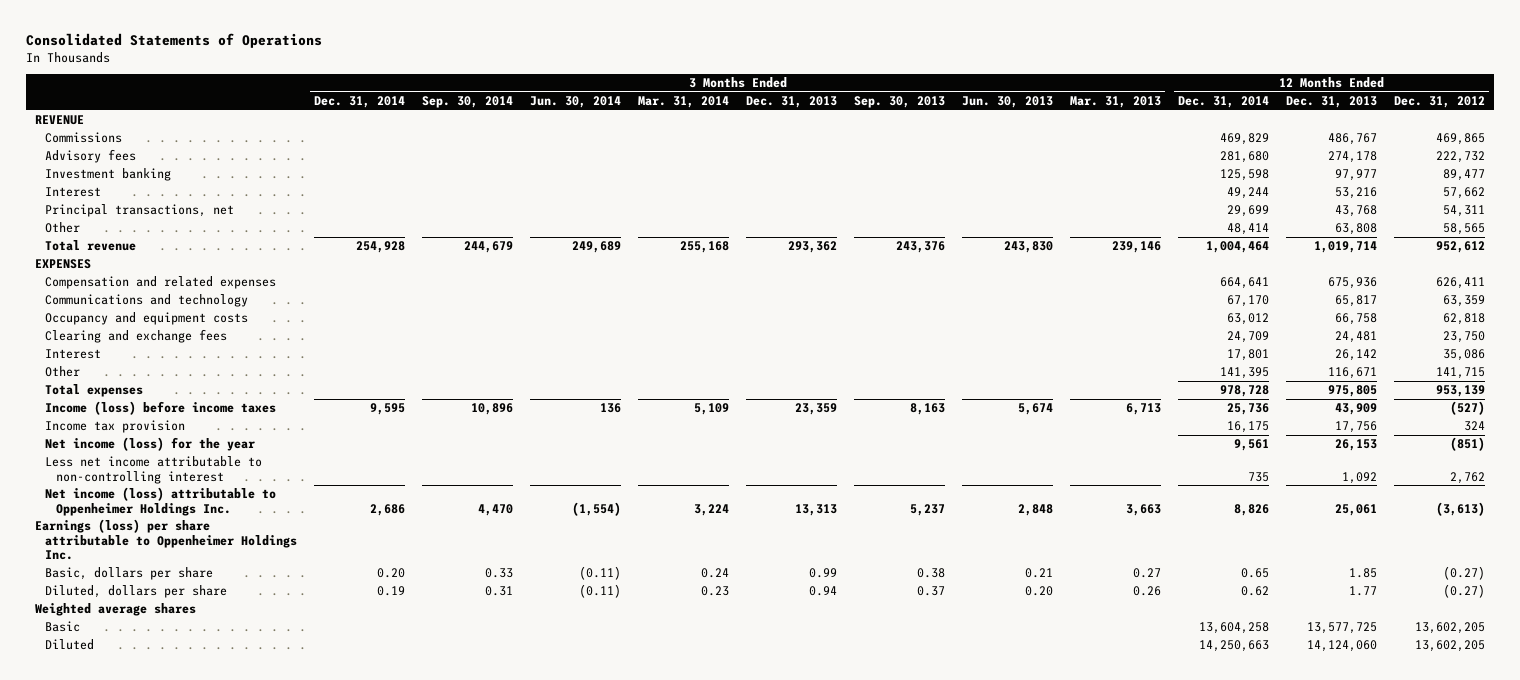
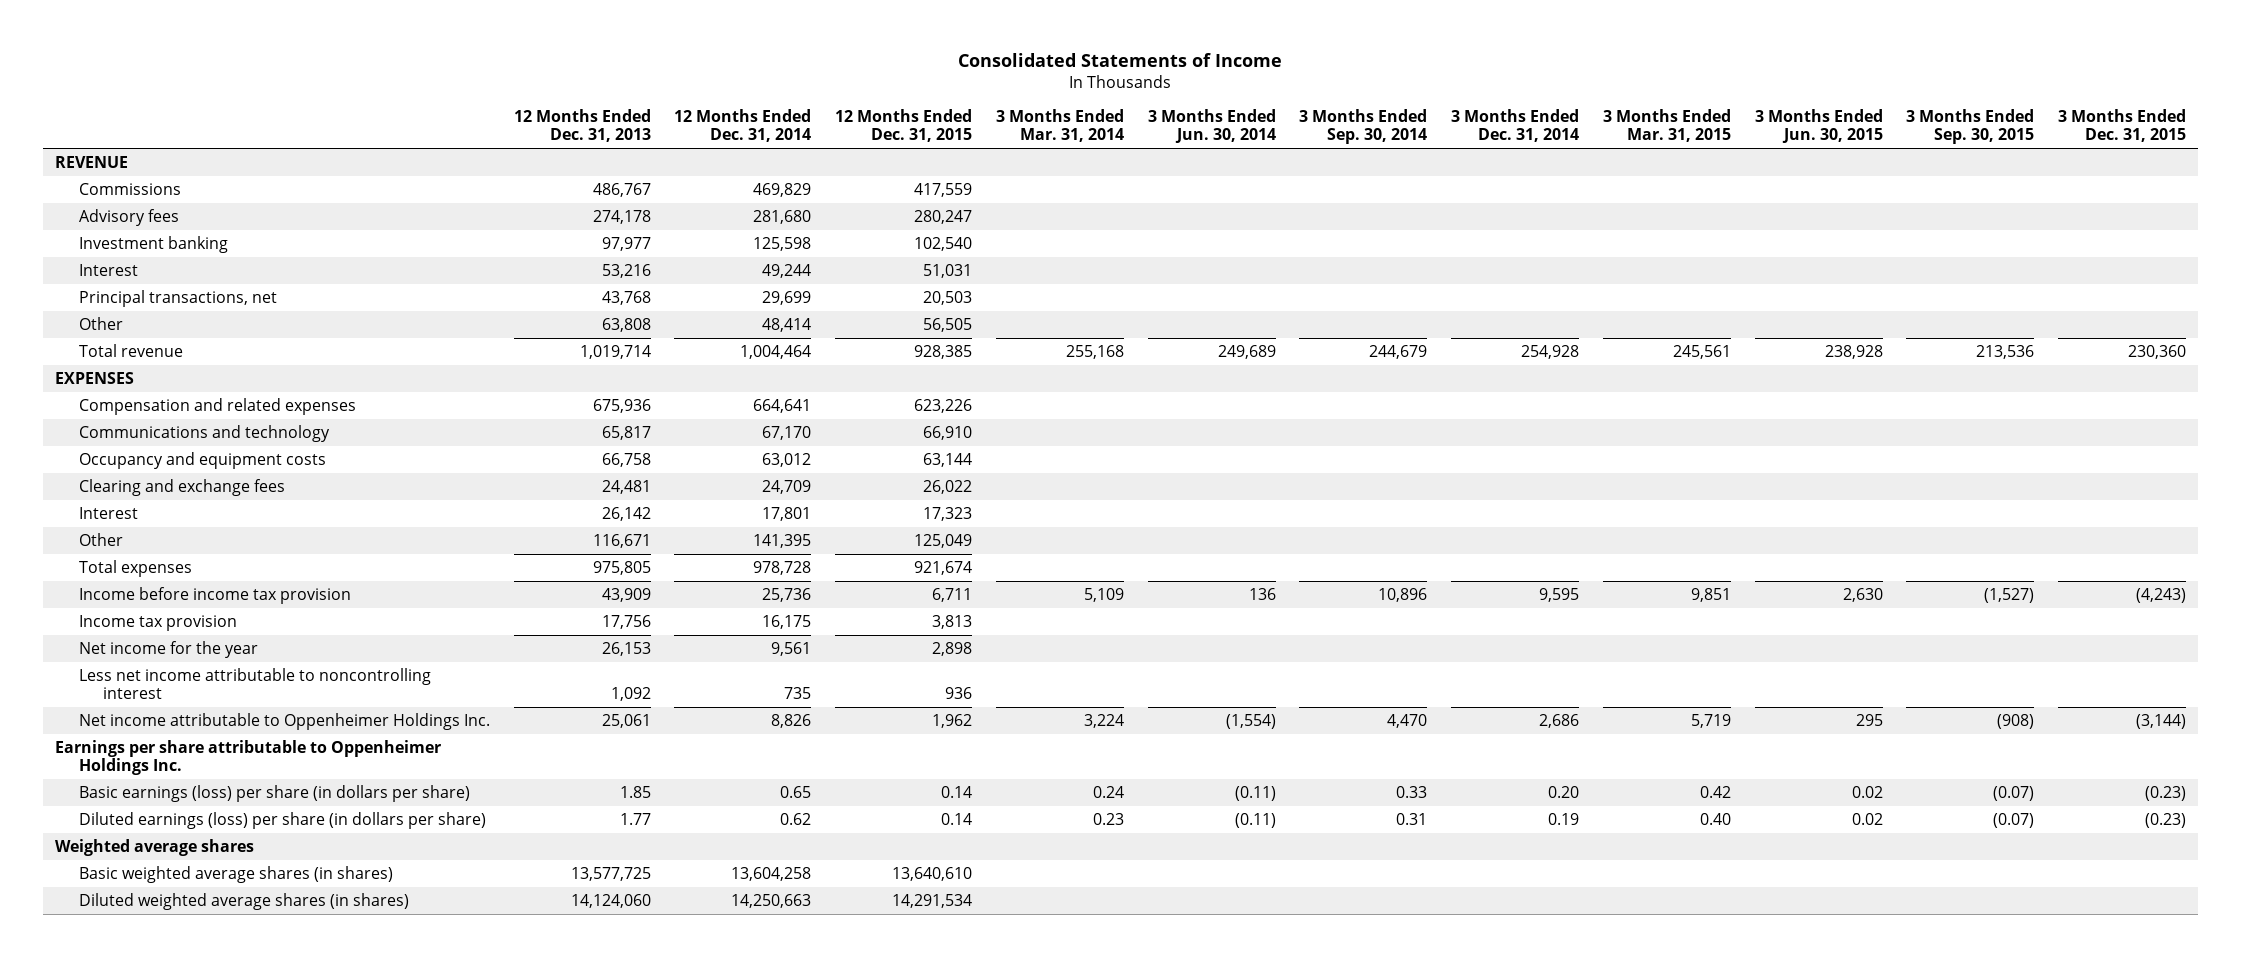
- Consolidated Statements of Operations
+ Consolidated Statements of Income
- | 3 Months Ended Dec. 31, 2014 | 3 Months Ended Sep. 30, 2014 | 3 Months Ended Jun. 30, 2014 | 3 Months Ended Mar. 31, 2014 | 3 Months Ended Dec. 31, 2013 | 3 Months Ended Sep. 30, 2013 | 3 Months Ended Jun. 30, 2013 | 3 Months Ended Mar. 31, 2013 | 12 Months Ended Dec. 31, 2014 | 12 Months Ended Dec. 31, 2013 | 12 Months Ended Dec. 31, 2012
+ | 12 Months Ended Dec. 31, 2013 | 12 Months Ended Dec. 31, 2014 | 12 Months Ended Dec. 31, 2015 | 3 Months Ended Mar. 31, 2014 | 3 Months Ended Jun. 30, 2014 | 3 Months Ended Sep. 30, 2014 | 3 Months Ended Dec. 31, 2014 | 3 Months Ended Mar. 31, 2015 | 3 Months Ended Jun. 30, 2015 | 3 Months Ended Sep. 30, 2015 | 3 Months Ended Dec. 31, 2015
- Income (loss) before income taxes | 9,595 | 10,896 | 136 | 5,109 | 23,359 | 8,163 | 5,674 | 6,713 | 25,736 | 43,909 | (527)
+ Income before income tax provision | 43,909 | 25,736 | 6,711 | 5,109 | 136 | 10,896 | 9,595 | 9,851 | 2,630 | (1,527) | (4,243)
- Net income (loss) for the year | | | | | | | | | 9,561 | 26,153 | (851)
- Less net income attributable to non-controlling interest | | | | | | | | | 735 | 1,092 | 2,762
- Net income (loss) attributable to Oppenheimer Holdings Inc. | 2,686 | 4,470 | (1,554) | 3,224 | 13,313 | 5,237 | 2,848 | 3,663 | 8,826 | 25,061 | (3,613)
- Earnings (loss) per share attributable to Oppenheimer Holdings Inc.
- Basic, dollars per share | 0.20 | 0.33 | (0.11) | 0.24 | 0.99 | 0.38 | 0.21 | 0.27 | 0.65 | 1.85 | (0.27)
- Diluted, dollars per share | 0.19 | 0.31 | (0.11) | 0.23 | 0.94 | 0.37 | 0.20 | 0.26 | 0.62 | 1.77 | (0.27)
+ Net income for the year | 26,153 | 9,561 | 2,898 | | | | | | | |
+ Less net income attributable to noncontrolling interest | 1,092 | 735 | 936 | | | | | | | |
+ Net income attributable to Oppenheimer Holdings Inc. | 25,061 | 8,826 | 1,962 | 3,224 | (1,554) | 4,470 | 2,686 | 5,719 | 295 | (908) | (3,144)
+ Earnings per share attributable to Oppenheimer Holdings Inc.
+ Basic earnings (loss) per share (in dollars per share) | 1.85 | 0.65 | 0.14 | 0.24 | (0.11) | 0.33 | 0.20 | 0.42 | 0.02 | (0.07) | (0.23)
+ Diluted earnings (loss) per share (in dollars per share) | 1.77 | 0.62 | 0.14 | 0.23 | (0.11) | 0.31 | 0.19 | 0.40 | 0.02 | (0.07) | (0.23)
- Basic | | | | | | | | | 13,604,258 | 13,577,725 | 13,602,205
- Diluted | | | | | | | | | 14,250,663 | 14,124,060 | 13,602,205
+ Basic weighted average shares (in shares) | 13,577,725 | 13,604,258 | 13,640,610 | | | | | | | |
+ Diluted weighted average shares (in shares) | 14,124,060 | 14,250,663 | 14,291,534 | | | | | | | |

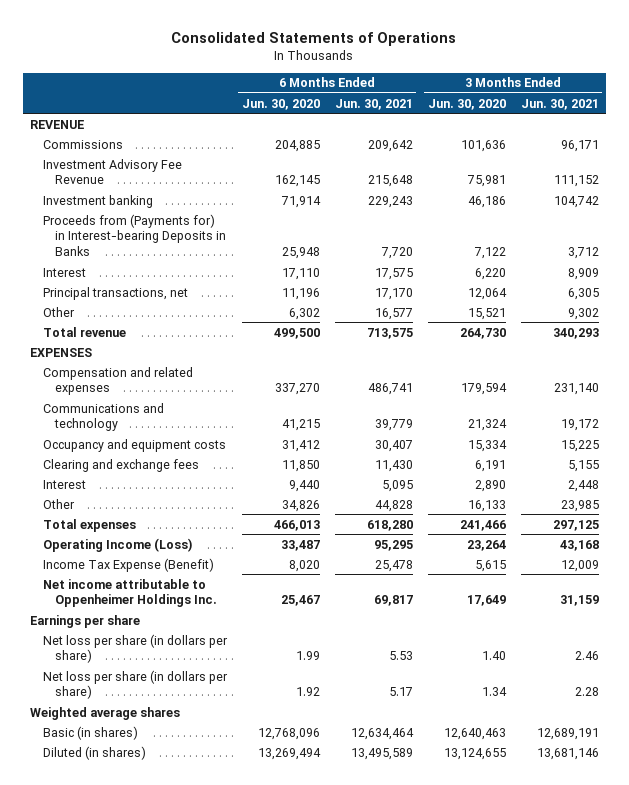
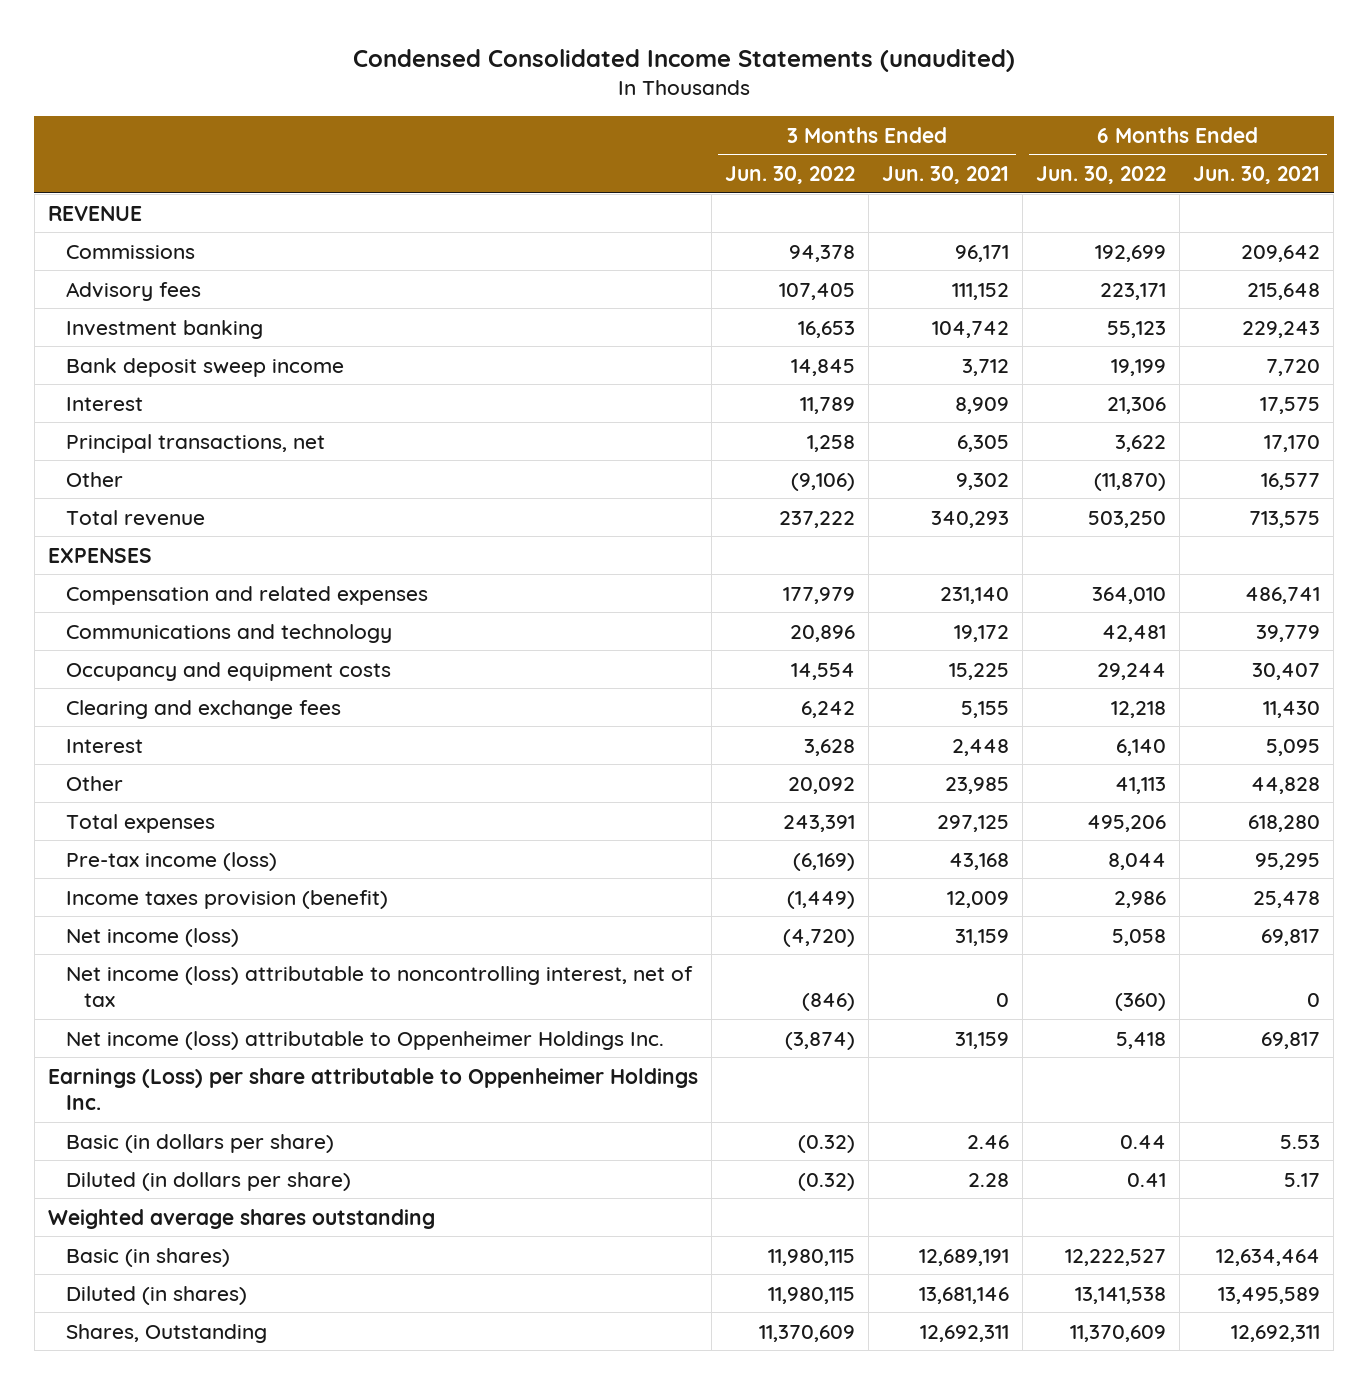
- Consolidated Statements of Operations
+ Condensed Consolidated Income Statements (unaudited)
- | 6 Months Ended Jun. 30, 2020 | 6 Months Ended Jun. 30, 2021 | 3 Months Ended Jun. 30, 2020 | 3 Months Ended Jun. 30, 2021
+ | 3 Months Ended Jun. 30, 2022 | 3 Months Ended Jun. 30, 2021 | 6 Months Ended Jun. 30, 2022 | 6 Months Ended Jun. 30, 2021
- Investment Advisory Fee Revenue | 162,145 | 215,648 | 75,981 | 111,152
+ Advisory fees | 107,405 | 111,152 | 223,171 | 215,648
- Proceeds from (Payments for) in Interest-bearing Deposits in Banks | 25,948 | 7,720 | 7,122 | 3,712
+ Bank deposit sweep income | 14,845 | 3,712 | 19,199 | 7,720
- Operating Income (Loss) | 33,487 | 95,295 | 23,264 | 43,168
- Income Tax Expense (Benefit) | 8,020 | 25,478 | 5,615 | 12,009
- Net income attributable to Oppenheimer Holdings Inc. | 25,467 | 69,817 | 17,649 | 31,159
- Earnings per share
- Net loss per share (in dollars per share) | 1.99 | 5.53 | 1.40 | 2.46
- Net loss per share (in dollars per share) | 1.92 | 5.17 | 1.34 | 2.28
- Weighted average shares
+ Pre-tax income (loss) | (6,169) | 43,168 | 8,044 | 95,295
+ Income taxes provision (benefit) | (1,449) | 12,009 | 2,986 | 25,478
+ Net income (loss) | (4,720) | 31,159 | 5,058 | 69,817
+ Net income (loss) attributable to noncontrolling interest, net of tax | (846) | 0 | (360) | 0
+ Net income (loss) attributable to Oppenheimer Holdings Inc. | (3,874) | 31,159 | 5,418 | 69,817
+ Earnings (Loss) per share attributable to Oppenheimer Holdings Inc.
+ Basic (in dollars per share) | (0.32) | 2.46 | 0.44 | 5.53
+ Diluted (in dollars per share) | (0.32) | 2.28 | 0.41 | 5.17
+ Weighted average shares outstanding
+ Shares, Outstanding | 11,370,609 | 12,692,311 | 11,370,609 | 12,692,311

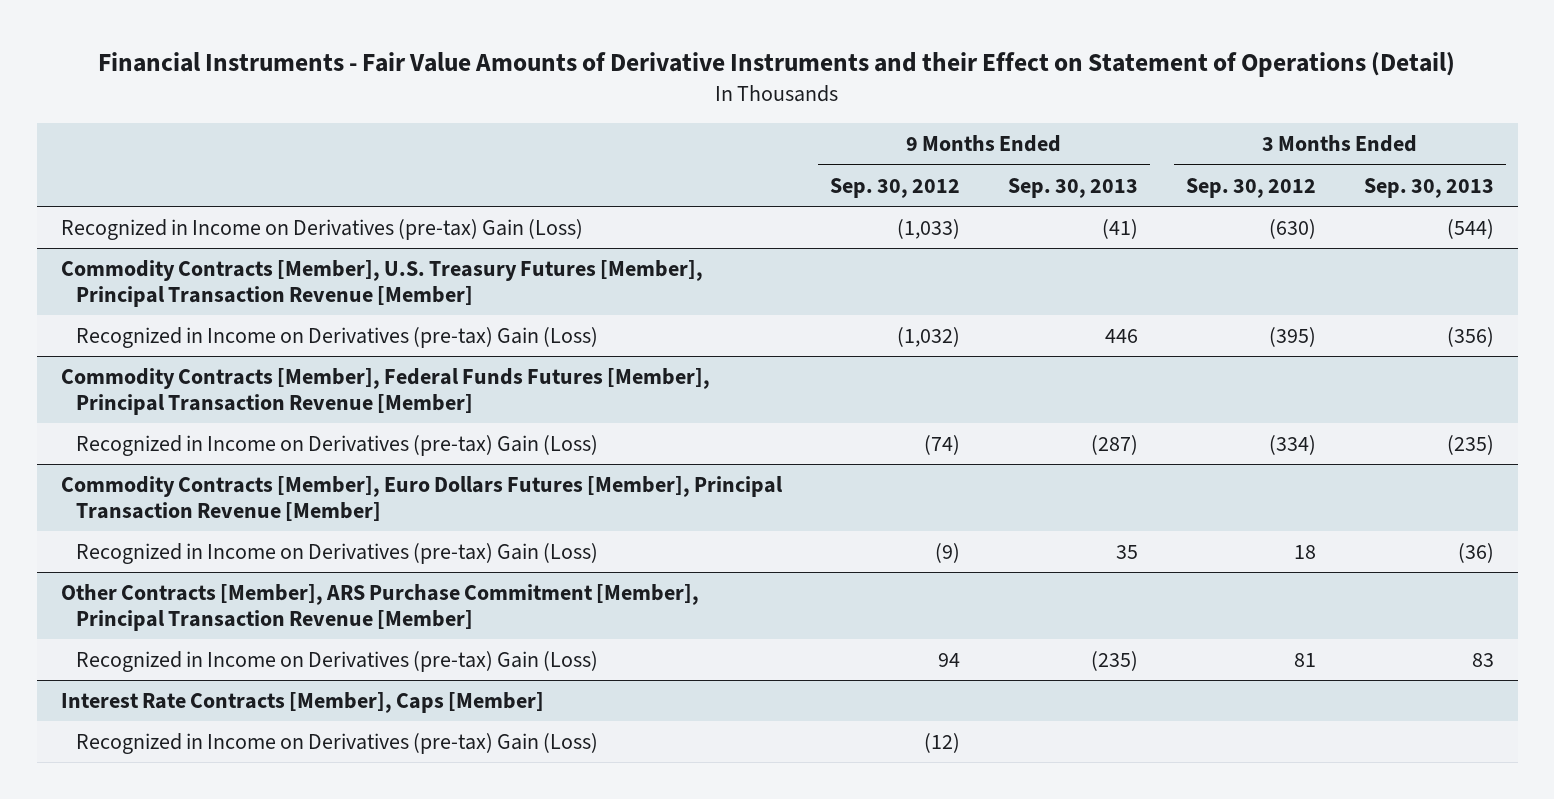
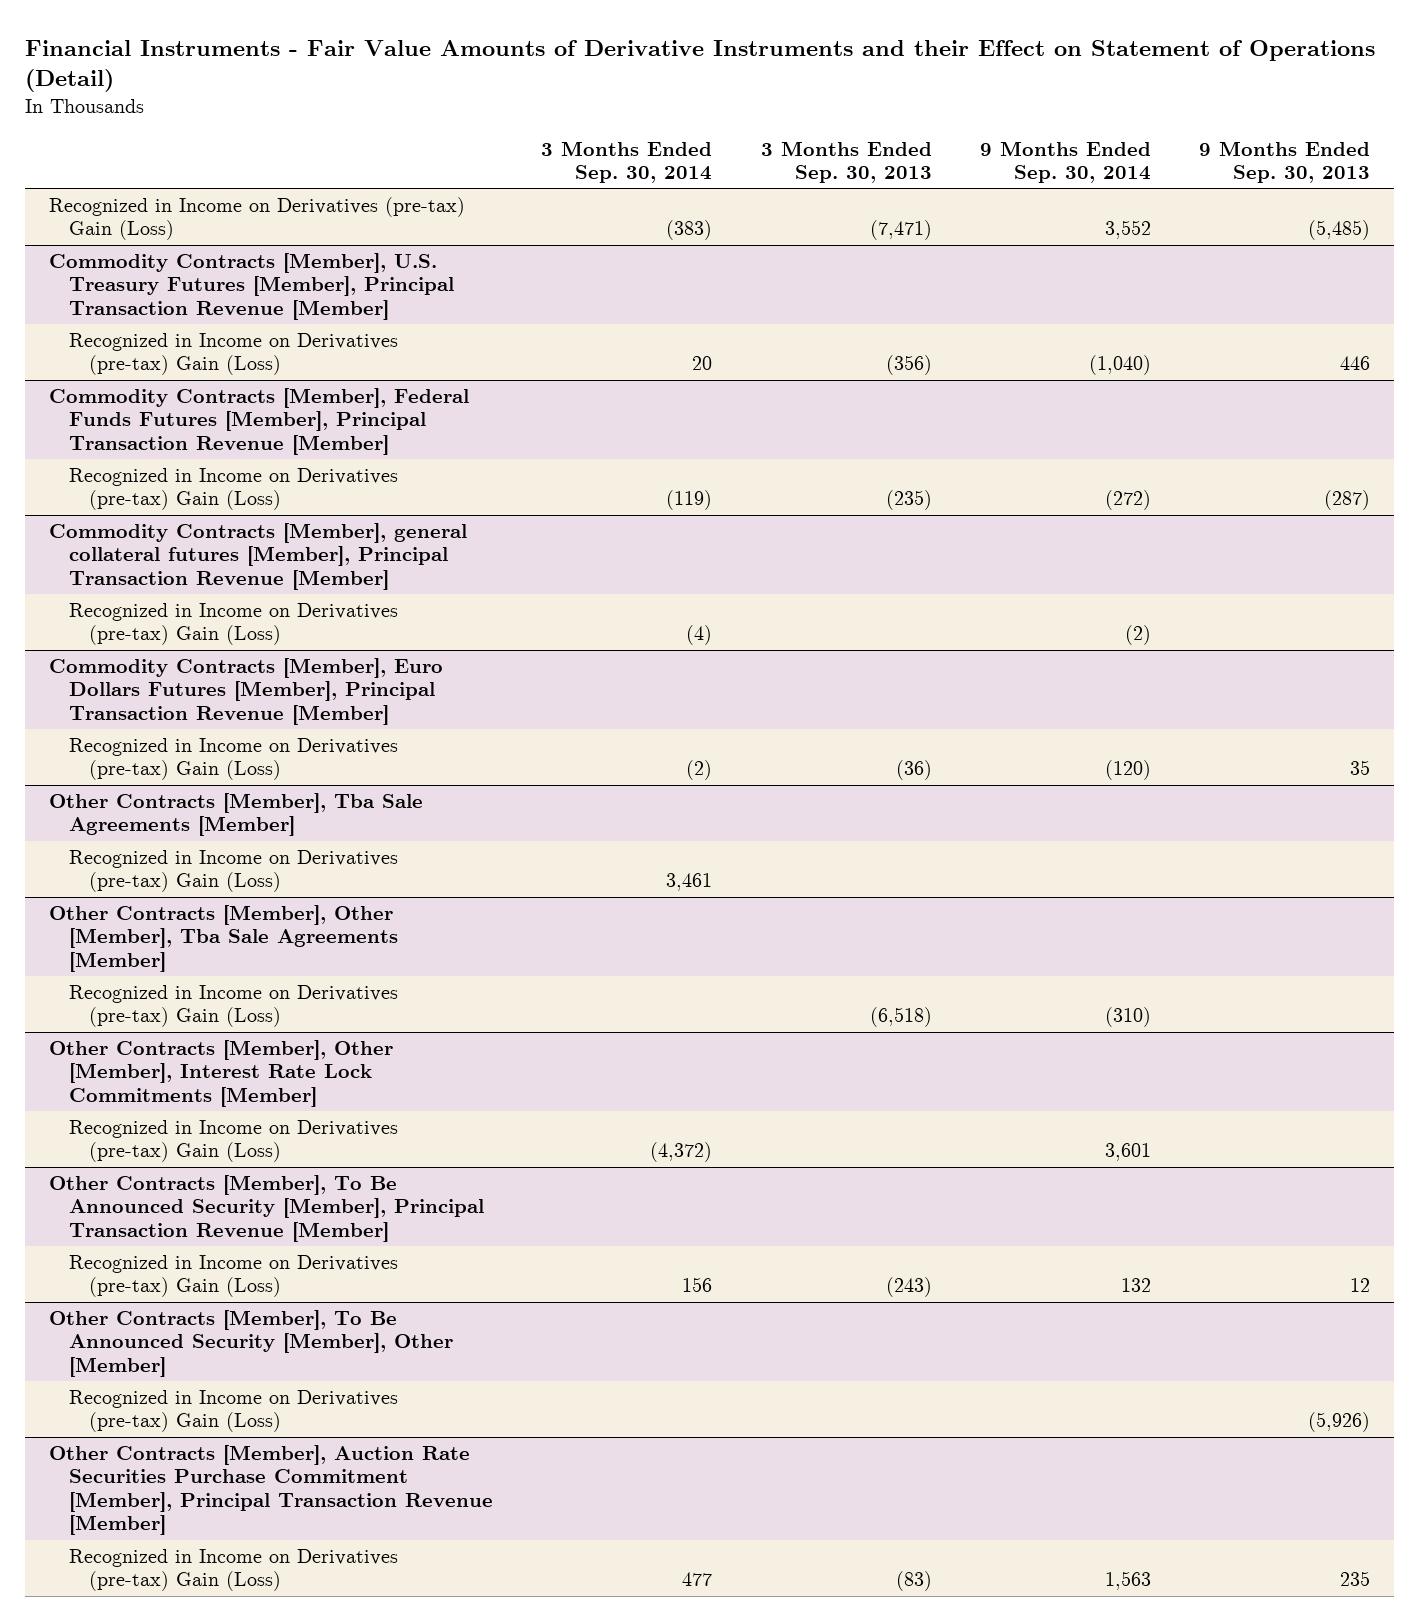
- | 9 Months Ended Sep. 30, 2012 | 9 Months Ended Sep. 30, 2013 | 3 Months Ended Sep. 30, 2012 | 3 Months Ended Sep. 30, 2013
+ | 3 Months Ended Sep. 30, 2014 | 3 Months Ended Sep. 30, 2013 | 9 Months Ended Sep. 30, 2014 | 9 Months Ended Sep. 30, 2013
- Recognized in Income on Derivatives (pre-tax) Gain (Loss) | (1,033) | (41) | (630) | (544)
+ Recognized in Income on Derivatives (pre-tax) Gain (Loss) | (383) | (7,471) | 3,552 | (5,485)
+ Commodity Contracts [Member], general collateral futures [Member], Principal Transaction Revenue [Member]
+ Recognized in Income on Derivatives (pre-tax) Gain (Loss) | (4) | | (2) |
- Other Contracts [Member], ARS Purchase Commitment [Member], Principal Transaction Revenue [Member]
- Recognized in Income on Derivatives (pre-tax) Gain (Loss) | 94 | (235) | 81 | 83
- Interest Rate Contracts [Member], Caps [Member]
+ Other Contracts [Member], Tba Sale Agreements [Member]
+ Other Contracts [Member], Other [Member], Tba Sale Agreements [Member]
+ Recognized in Income on Derivatives (pre-tax) Gain (Loss) | | (6,518) | (310) |
+ Other Contracts [Member], Other [Member], Interest Rate Lock Commitments [Member]
+ Recognized in Income on Derivatives (pre-tax) Gain (Loss) | (4,372) | | 3,601 |
+ Other Contracts [Member], To Be Announced Security [Member], Principal Transaction Revenue [Member]
+ Recognized in Income on Derivatives (pre-tax) Gain (Loss) | 156 | (243) | 132 | 12
+ Other Contracts [Member], To Be Announced Security [Member], Other [Member]
+ Recognized in Income on Derivatives (pre-tax) Gain (Loss) | | | | (5,926)
+ Other Contracts [Member], Auction Rate Securities Purchase Commitment [Member], Principal Transaction Revenue [Member]
+ Recognized in Income on Derivatives (pre-tax) Gain (Loss) | 477 | (83) | 1,563 | 235

